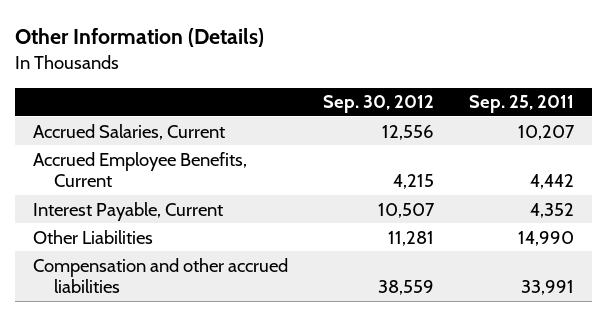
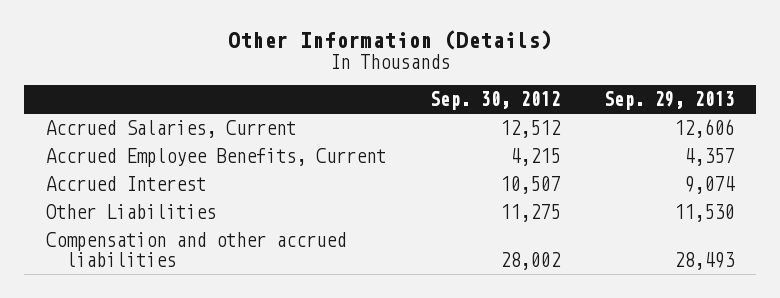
- | Sep. 30, 2012 | Sep. 25, 2011
+ | Sep. 30, 2012 | Sep. 29, 2013
- Accrued Salaries, Current | 12,556 | 10,207
+ Accrued Salaries, Current | 12,512 | 12,606
- Interest Payable, Current | 10,507 | 4,352
- Other Liabilities | 11,281 | 14,990
- Compensation and other accrued liabilities | 38,559 | 33,991
+ Accrued Interest | 10,507 | 9,074
+ Other Liabilities | 11,275 | 11,530
+ Compensation and other accrued liabilities | 28,002 | 28,493

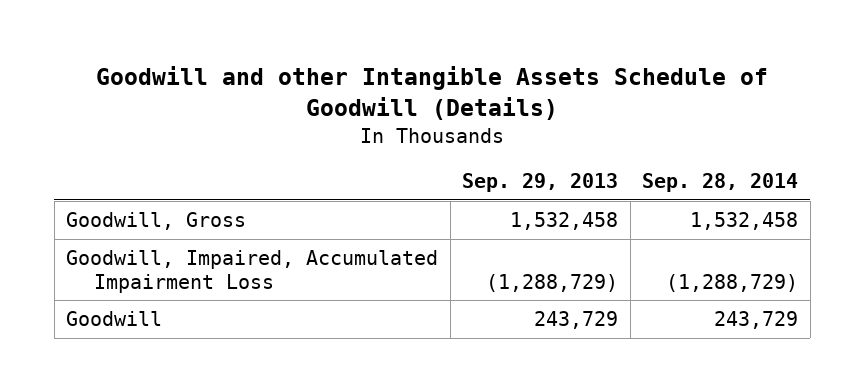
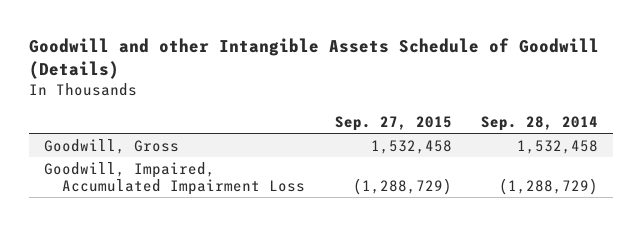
- | Sep. 29, 2013 | Sep. 28, 2014
+ | Sep. 27, 2015 | Sep. 28, 2014
- Goodwill | 243,729 | 243,729

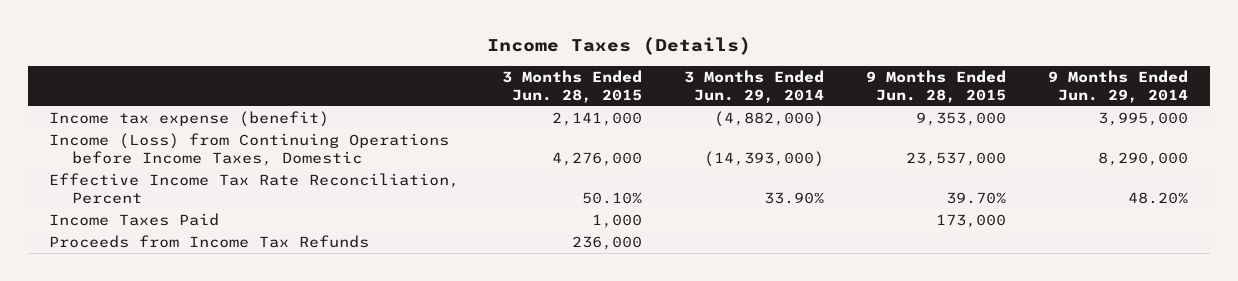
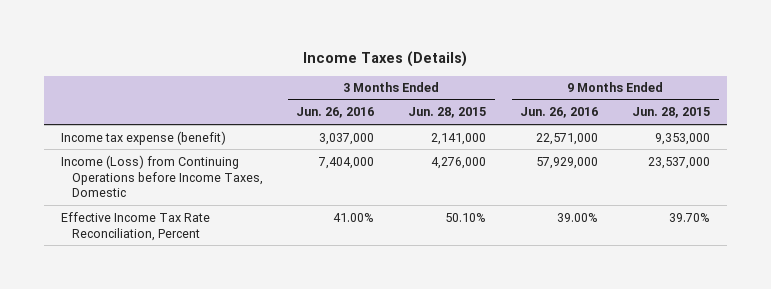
- | 3 Months Ended Jun. 28, 2015 | 3 Months Ended Jun. 29, 2014 | 9 Months Ended Jun. 28, 2015 | 9 Months Ended Jun. 29, 2014
+ | 3 Months Ended Jun. 26, 2016 | 3 Months Ended Jun. 28, 2015 | 9 Months Ended Jun. 26, 2016 | 9 Months Ended Jun. 28, 2015
- Income Taxes Paid | 1,000 | | 173,000 |
- Proceeds from Income Tax Refunds | 236,000 | | |

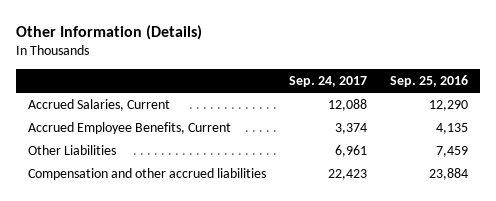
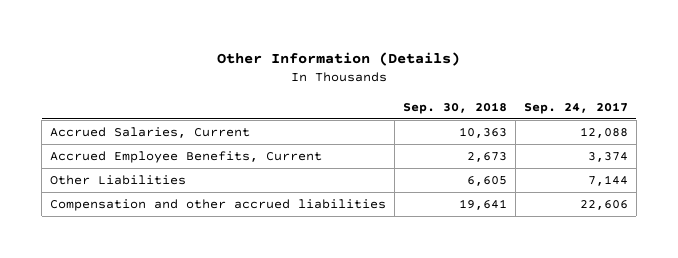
- | Sep. 24, 2017 | Sep. 25, 2016
+ | Sep. 30, 2018 | Sep. 24, 2017
- Other Liabilities | 6,961 | 7,459
- Compensation and other accrued liabilities | 22,423 | 23,884
+ Other Liabilities | 6,605 | 7,144
+ Compensation and other accrued liabilities | 19,641 | 22,606

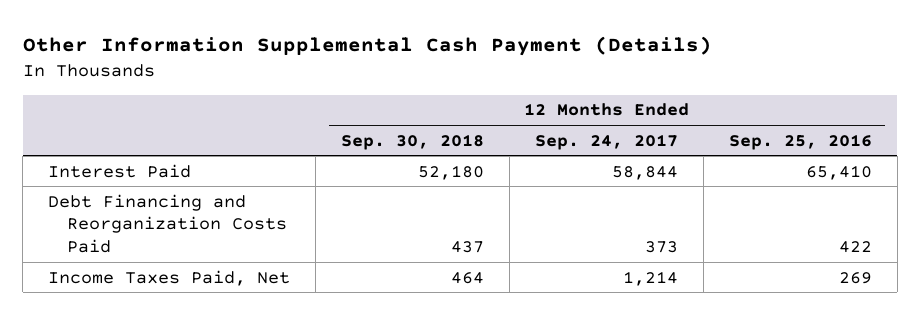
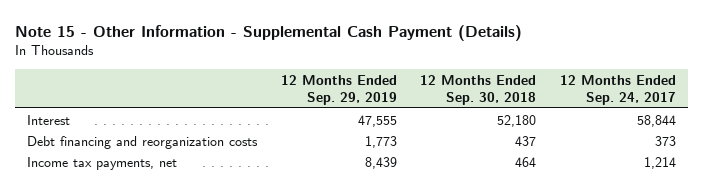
- Other Information Supplemental Cash Payment (Details)
+ Note 15 - Other Information - Supplemental Cash Payment (Details)
- | 12 Months Ended Sep. 30, 2018 | 12 Months Ended Sep. 24, 2017 | 12 Months Ended Sep. 25, 2016
+ | 12 Months Ended Sep. 29, 2019 | 12 Months Ended Sep. 30, 2018 | 12 Months Ended Sep. 24, 2017
- Interest Paid | 52,180 | 58,844 | 65,410
- Debt Financing and Reorganization Costs Paid | 437 | 373 | 422
- Income Taxes Paid, Net | 464 | 1,214 | 269
+ Interest | 47,555 | 52,180 | 58,844
+ Debt financing and reorganization costs | 1,773 | 437 | 373
+ Income tax payments, net | 8,439 | 464 | 1,214

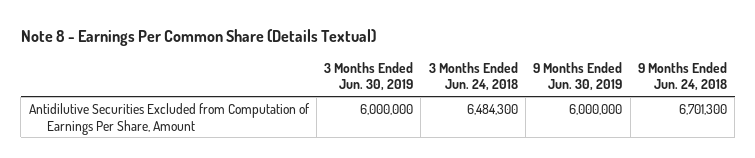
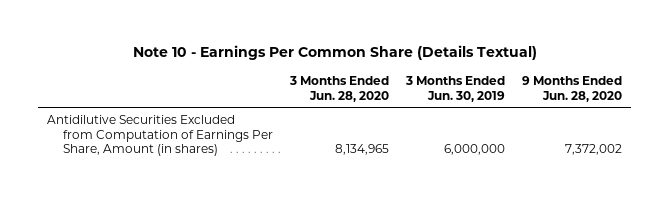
- Note 8 - Earnings Per Common Share (Details Textual)
+ Note 10 - Earnings Per Common Share (Details Textual)
- | 3 Months Ended Jun. 30, 2019 | 3 Months Ended Jun. 24, 2018 | 9 Months Ended Jun. 30, 2019 | 9 Months Ended Jun. 24, 2018
+ | 3 Months Ended Jun. 28, 2020 | 3 Months Ended Jun. 30, 2019 | 9 Months Ended Jun. 28, 2020
- Antidilutive Securities Excluded from Computation of Earnings Per Share, Amount | 6,000,000 | 6,484,300 | 6,000,000 | 6,701,300
+ Antidilutive Securities Excluded from Computation of Earnings Per Share, Amount (in shares) | 8,134,965 | 6,000,000 | 7,372,002

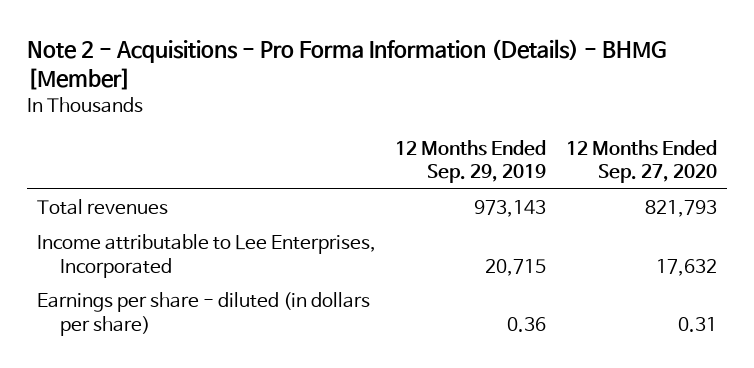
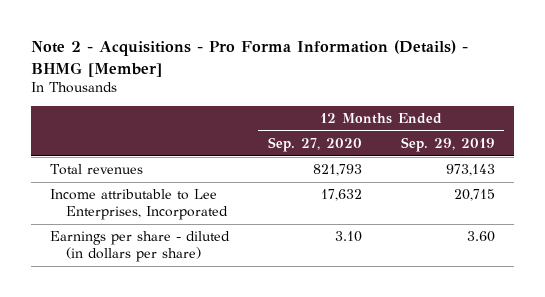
- | 12 Months Ended Sep. 29, 2019 | 12 Months Ended Sep. 27, 2020
+ | 12 Months Ended Sep. 27, 2020 | 12 Months Ended Sep. 29, 2019
- Earnings per share - diluted (in dollars per share) | 0.36 | 0.31
+ Earnings per share - diluted (in dollars per share) | 3.10 | 3.60

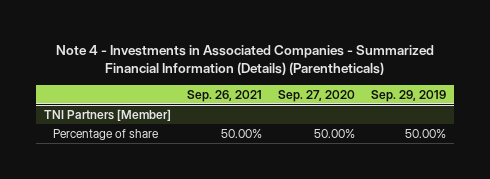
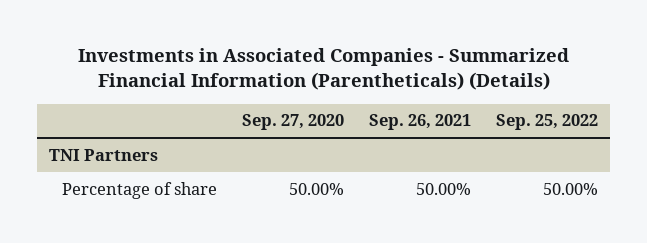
- Note 4 - Investments in Associated Companies - Summarized Financial Information (Details) (Parentheticals)
+ Investments in Associated Companies - Summarized Financial Information (Parentheticals) (Details)
- | Sep. 26, 2021 | Sep. 27, 2020 | Sep. 29, 2019
+ | Sep. 27, 2020 | Sep. 26, 2021 | Sep. 25, 2022
- TNI Partners [Member]
+ TNI Partners

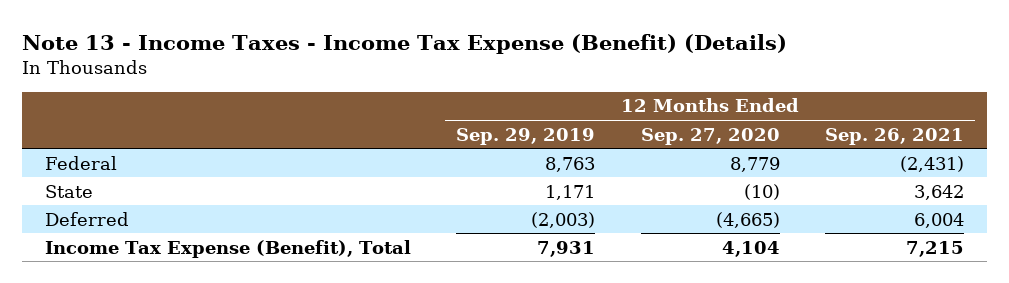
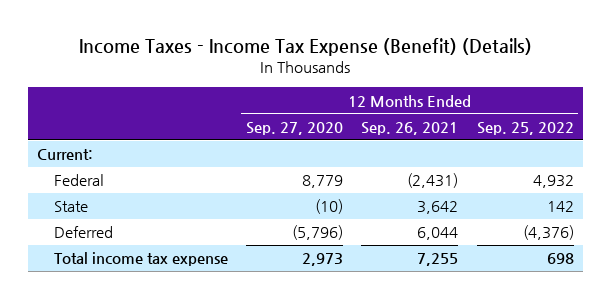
- Note 13 - Income Taxes - Income Tax Expense (Benefit) (Details)
+ Income Taxes - Income Tax Expense (Benefit) (Details)
- | 12 Months Ended Sep. 29, 2019 | 12 Months Ended Sep. 27, 2020 | 12 Months Ended Sep. 26, 2021
+ | 12 Months Ended Sep. 27, 2020 | 12 Months Ended Sep. 26, 2021 | 12 Months Ended Sep. 25, 2022
+ Current:
- Deferred | (2,003) | (4,665) | 6,004
- Income Tax Expense (Benefit), Total | 7,931 | 4,104 | 7,215
+ Deferred | (5,796) | 6,044 | (4,376)
+ Total income tax expense | 2,973 | 7,255 | 698

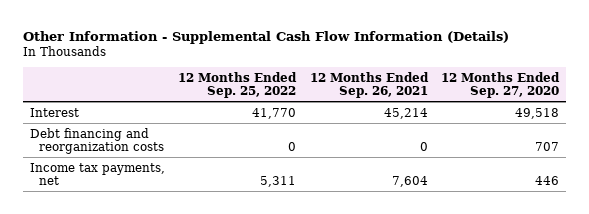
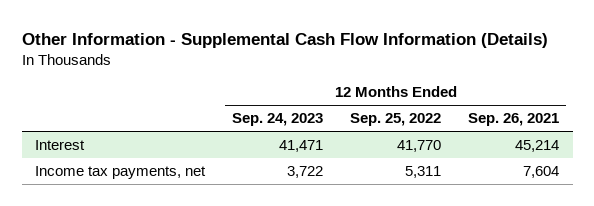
- | 12 Months Ended Sep. 25, 2022 | 12 Months Ended Sep. 26, 2021 | 12 Months Ended Sep. 27, 2020
+ | 12 Months Ended Sep. 24, 2023 | 12 Months Ended Sep. 25, 2022 | 12 Months Ended Sep. 26, 2021
- Debt financing and reorganization costs | 0 | 0 | 707

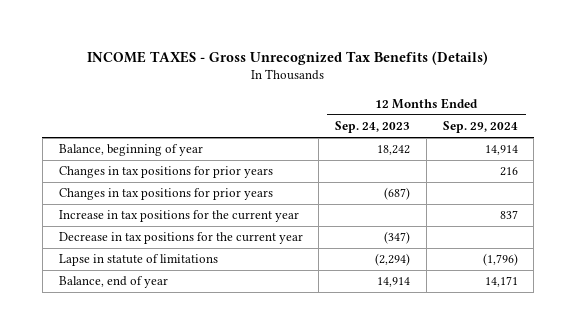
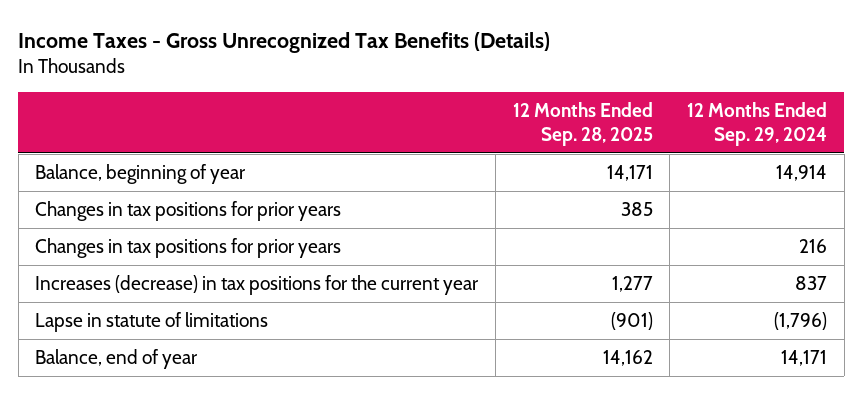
- INCOME TAXES - Gross Unrecognized Tax Benefits (Details)
+ Income Taxes - Gross Unrecognized Tax Benefits (Details)
- | 12 Months Ended Sep. 24, 2023 | 12 Months Ended Sep. 29, 2024
+ | 12 Months Ended Sep. 28, 2025 | 12 Months Ended Sep. 29, 2024
- Increase in tax positions for the current year | | 837
- Decrease in tax positions for the current year | (347) |
moved down: Changes in tax positions for prior years | | 216
+ Increases (decrease) in tax positions for the current year | 1,277 | 837

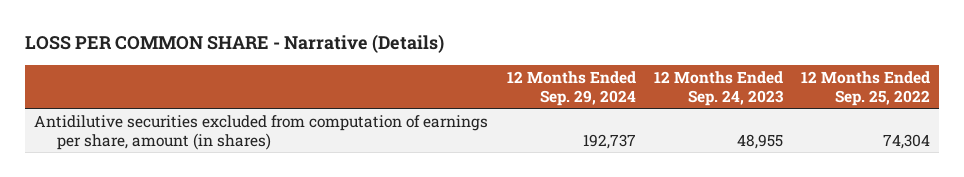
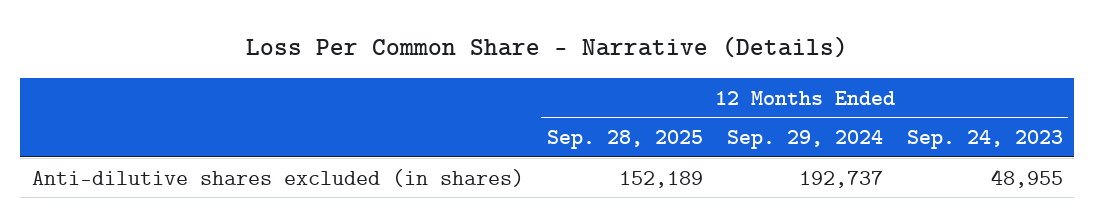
- LOSS PER COMMON SHARE - Narrative (Details)
+ Loss Per Common Share - Narrative (Details)
- | 12 Months Ended Sep. 29, 2024 | 12 Months Ended Sep. 24, 2023 | 12 Months Ended Sep. 25, 2022
+ | 12 Months Ended Sep. 28, 2025 | 12 Months Ended Sep. 29, 2024 | 12 Months Ended Sep. 24, 2023
- Antidilutive securities excluded from computation of earnings per share, amount (in shares) | 192,737 | 48,955 | 74,304
+ Anti-dilutive shares excluded (in shares) | 152,189 | 192,737 | 48,955

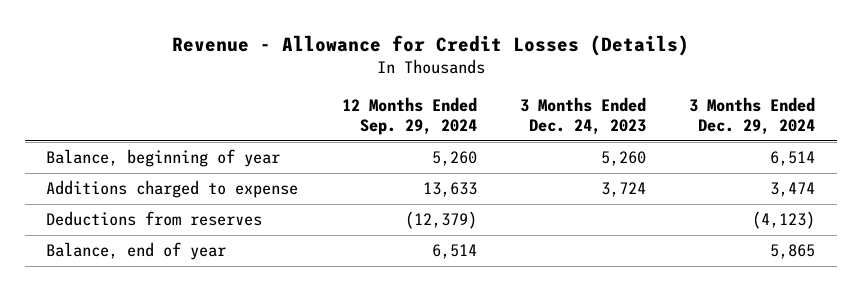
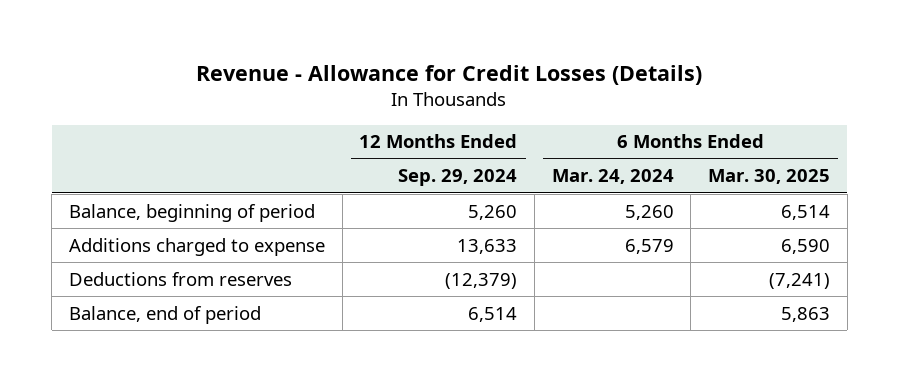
- | 12 Months Ended Sep. 29, 2024 | 3 Months Ended Dec. 24, 2023 | 3 Months Ended Dec. 29, 2024
+ | 12 Months Ended Sep. 29, 2024 | 6 Months Ended Mar. 24, 2024 | 6 Months Ended Mar. 30, 2025
- Balance, beginning of year | 5,260 | 5,260 | 6,514
+ Balance, beginning of period | 5,260 | 5,260 | 6,514
- Balance, end of year | 6,514 | | 5,865
+ Balance, end of period | 6,514 | | 5,863

